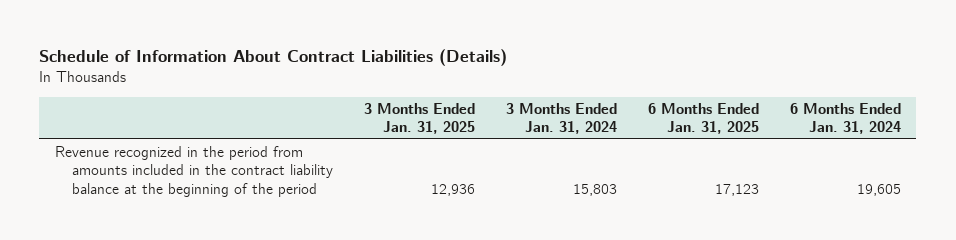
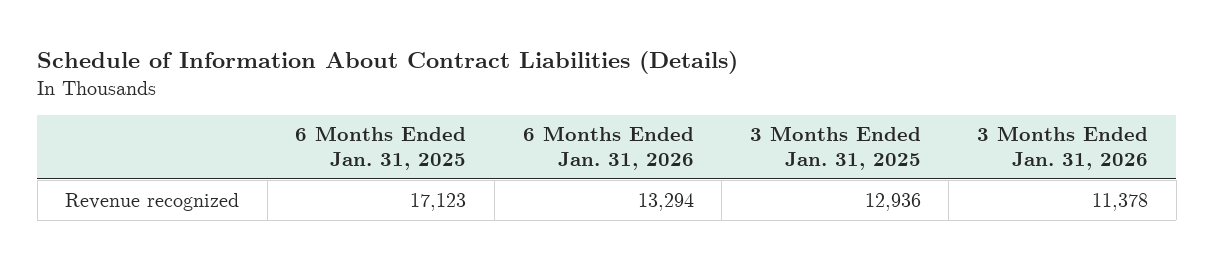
- | 3 Months Ended Jan. 31, 2025 | 3 Months Ended Jan. 31, 2024 | 6 Months Ended Jan. 31, 2025 | 6 Months Ended Jan. 31, 2024
+ | 6 Months Ended Jan. 31, 2025 | 6 Months Ended Jan. 31, 2026 | 3 Months Ended Jan. 31, 2025 | 3 Months Ended Jan. 31, 2026
- Revenue recognized in the period from amounts included in the contract liability balance at the beginning of the period | 12,936 | 15,803 | 17,123 | 19,605
+ Revenue recognized | 17,123 | 13,294 | 12,936 | 11,378

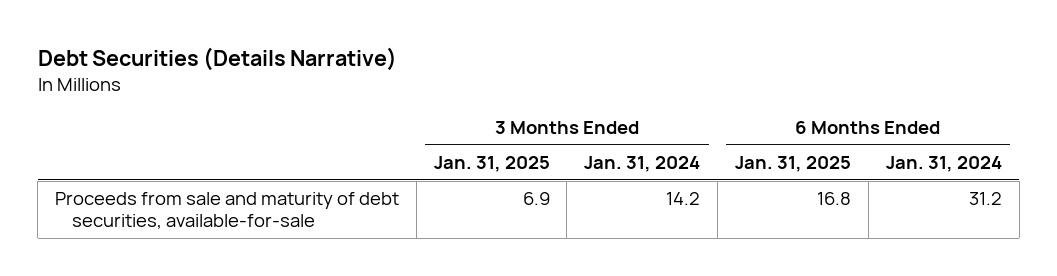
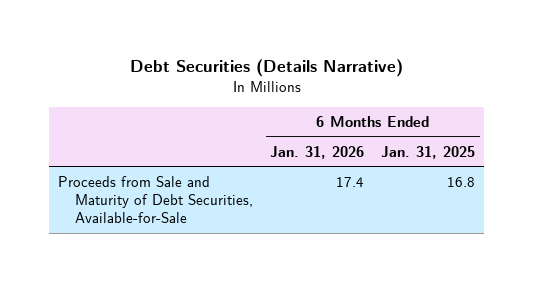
- | 3 Months Ended Jan. 31, 2025 | 3 Months Ended Jan. 31, 2024 | 6 Months Ended Jan. 31, 2025 | 6 Months Ended Jan. 31, 2024
+ | 6 Months Ended Jan. 31, 2026 | 6 Months Ended Jan. 31, 2025
- Proceeds from sale and maturity of debt securities, available-for-sale | 6.9 | 14.2 | 16.8 | 31.2
+ Proceeds from Sale and Maturity of Debt Securities, Available-for-Sale | 17.4 | 16.8

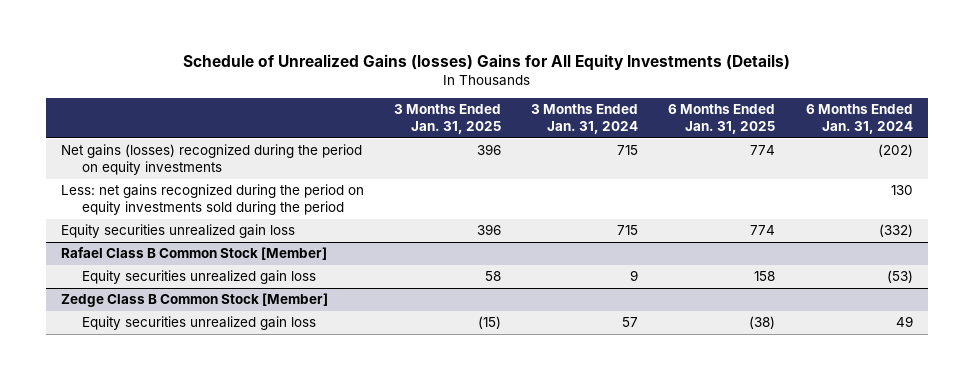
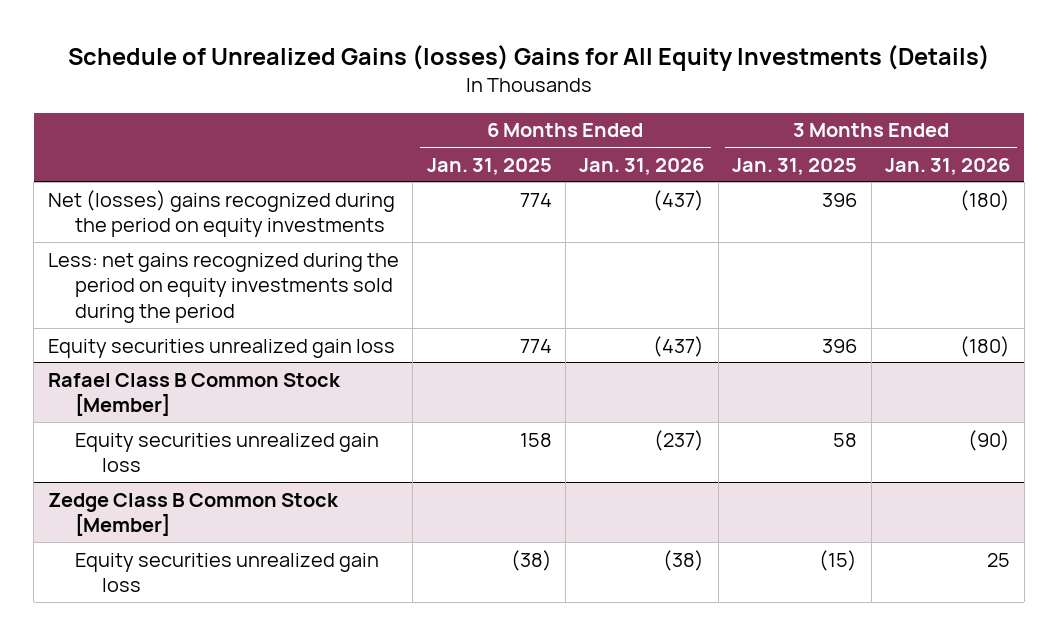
- | 3 Months Ended Jan. 31, 2025 | 3 Months Ended Jan. 31, 2024 | 6 Months Ended Jan. 31, 2025 | 6 Months Ended Jan. 31, 2024
+ | 6 Months Ended Jan. 31, 2025 | 6 Months Ended Jan. 31, 2026 | 3 Months Ended Jan. 31, 2025 | 3 Months Ended Jan. 31, 2026
- Net gains (losses) recognized during the period on equity investments | 396 | 715 | 774 | (202)
+ Net (losses) gains recognized during the period on equity investments | 774 | (437) | 396 | (180)

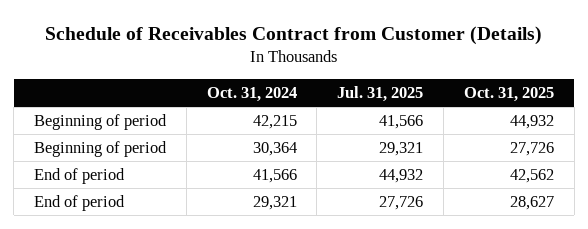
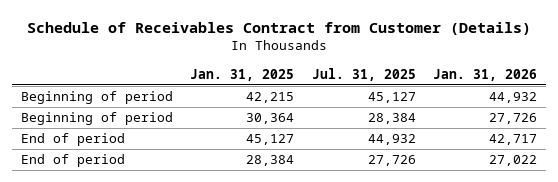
- | Oct. 31, 2024 | Jul. 31, 2025 | Oct. 31, 2025
+ | Jan. 31, 2025 | Jul. 31, 2025 | Jan. 31, 2026
- Beginning of period | 42,215 | 41,566 | 44,932
- Beginning of period | 30,364 | 29,321 | 27,726
+ Beginning of period | 42,215 | 45,127 | 44,932
+ Beginning of period | 30,364 | 28,384 | 27,726

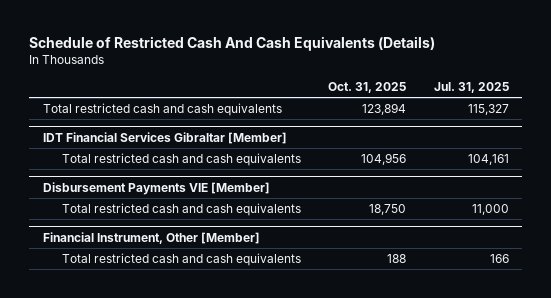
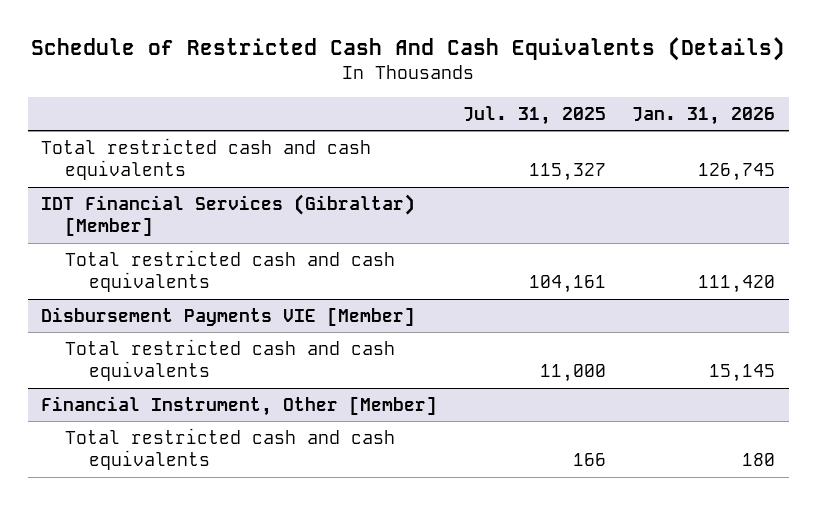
- | Oct. 31, 2025 | Jul. 31, 2025
+ | Jul. 31, 2025 | Jan. 31, 2026
- IDT Financial Services Gibraltar [Member]
+ IDT Financial Services (Gibraltar) [Member]

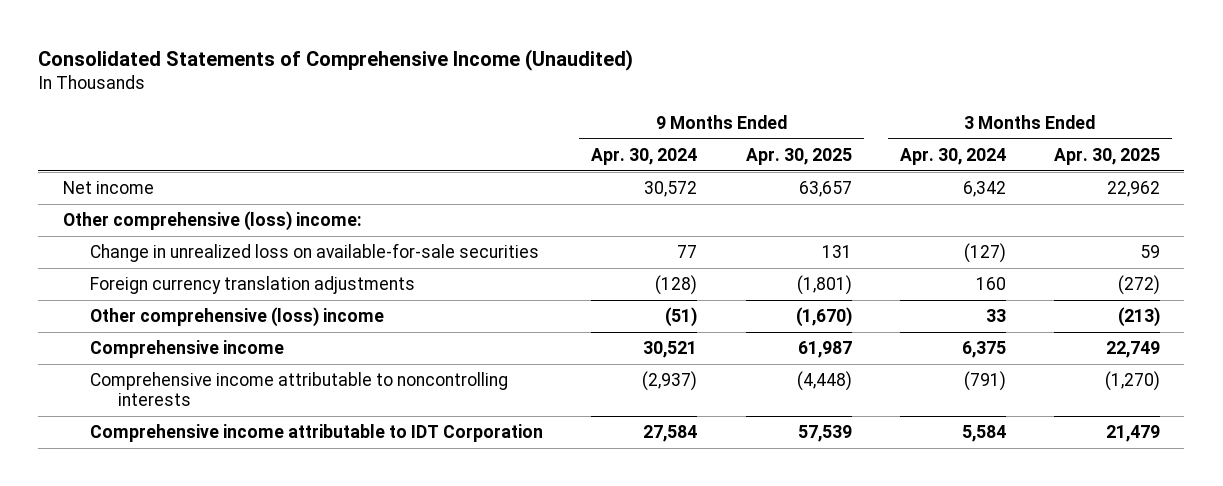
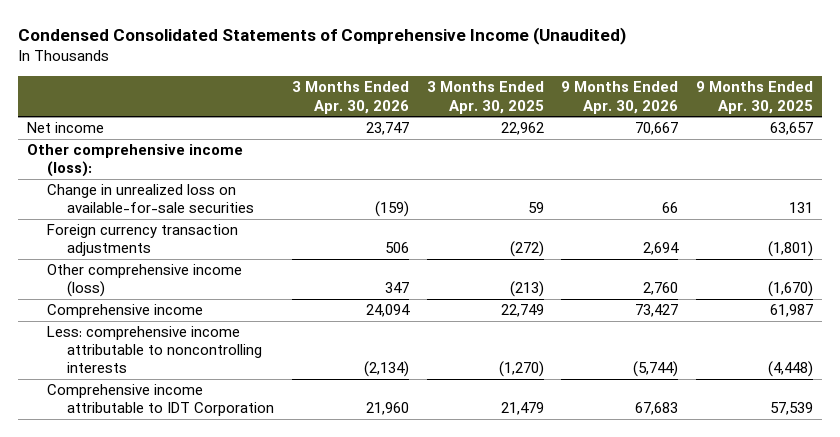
- Consolidated Statements of Comprehensive Income (Unaudited)
+ Condensed Consolidated Statements of Comprehensive Income (Unaudited)
- | 9 Months Ended Apr. 30, 2024 | 9 Months Ended Apr. 30, 2025 | 3 Months Ended Apr. 30, 2024 | 3 Months Ended Apr. 30, 2025
+ | 3 Months Ended Apr. 30, 2026 | 3 Months Ended Apr. 30, 2025 | 9 Months Ended Apr. 30, 2026 | 9 Months Ended Apr. 30, 2025
- Other comprehensive (loss) income:
+ Other comprehensive income (loss):
- Foreign currency translation adjustments | (128) | (1,801) | 160 | (272)
- Other comprehensive (loss) income | (51) | (1,670) | 33 | (213)
+ Foreign currency transaction adjustments | 506 | (272) | 2,694 | (1,801)
+ Other comprehensive income (loss) | 347 | (213) | 2,760 | (1,670)
- Comprehensive income attributable to noncontrolling interests | (2,937) | (4,448) | (791) | (1,270)
+ Less: comprehensive income attributable to noncontrolling interests | (2,134) | (1,270) | (5,744) | (4,448)

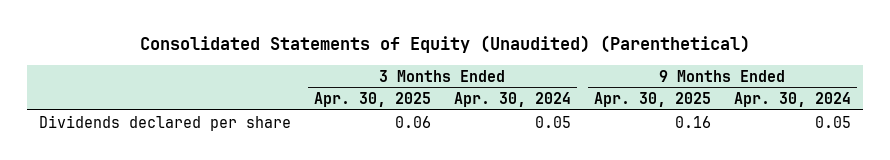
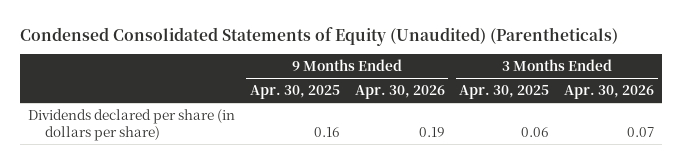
- Consolidated Statements of Equity (Unaudited) (Parenthetical)
+ Condensed Consolidated Statements of Equity (Unaudited) (Parentheticals)
- | 3 Months Ended Apr. 30, 2025 | 3 Months Ended Apr. 30, 2024 | 9 Months Ended Apr. 30, 2025 | 9 Months Ended Apr. 30, 2024
+ | 9 Months Ended Apr. 30, 2025 | 9 Months Ended Apr. 30, 2026 | 3 Months Ended Apr. 30, 2025 | 3 Months Ended Apr. 30, 2026
- Dividends declared per share | 0.06 | 0.05 | 0.16 | 0.05
+ Dividends declared per share (in dollars per share) | 0.16 | 0.19 | 0.06 | 0.07

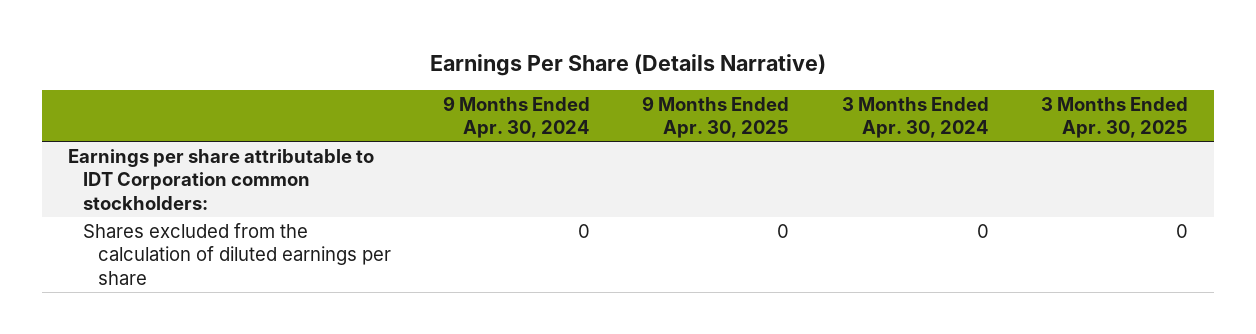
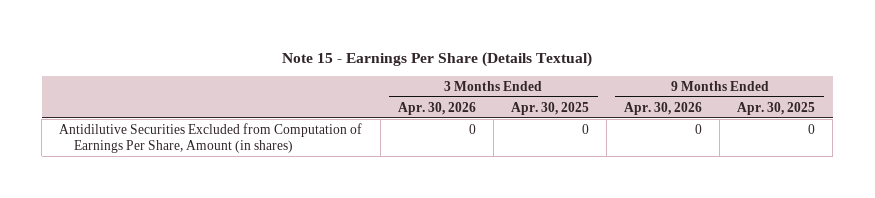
- Earnings Per Share (Details Narrative)
+ Note 15 - Earnings Per Share (Details Textual)
- | 9 Months Ended Apr. 30, 2024 | 9 Months Ended Apr. 30, 2025 | 3 Months Ended Apr. 30, 2024 | 3 Months Ended Apr. 30, 2025
+ | 3 Months Ended Apr. 30, 2026 | 3 Months Ended Apr. 30, 2025 | 9 Months Ended Apr. 30, 2026 | 9 Months Ended Apr. 30, 2025
- Earnings per share attributable to IDT Corporation common stockholders:
- Shares excluded from the calculation of diluted earnings per share | 0 | 0 | 0 | 0
+ Antidilutive Securities Excluded from Computation of Earnings Per Share, Amount (in shares) | 0 | 0 | 0 | 0

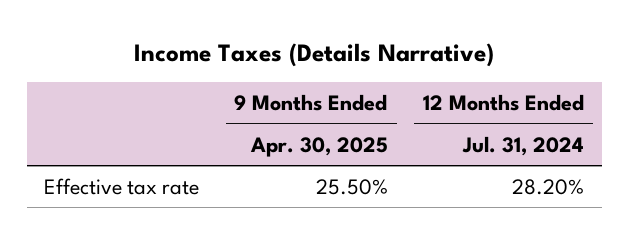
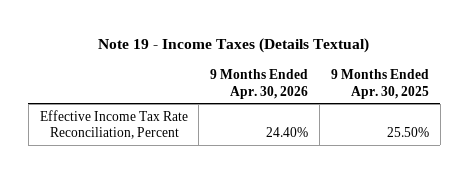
- Income Taxes (Details Narrative)
+ Note 19 - Income Taxes (Details Textual)
- | 9 Months Ended Apr. 30, 2025 | 12 Months Ended Jul. 31, 2024
+ | 9 Months Ended Apr. 30, 2026 | 9 Months Ended Apr. 30, 2025
- Effective tax rate | 25.50% | 28.20%
+ Effective Income Tax Rate Reconciliation, Percent | 24.40% | 25.50%

